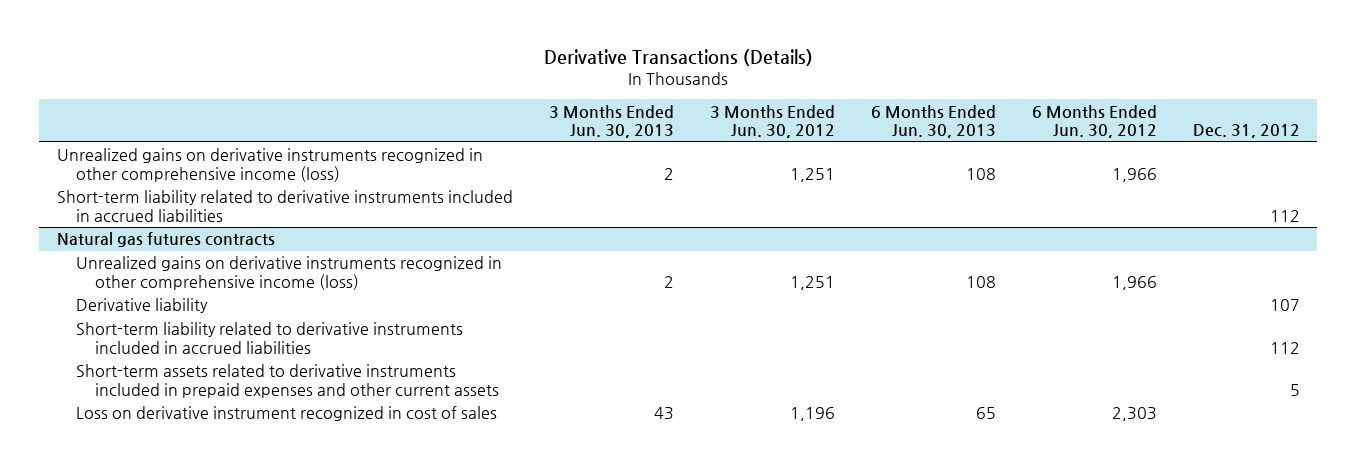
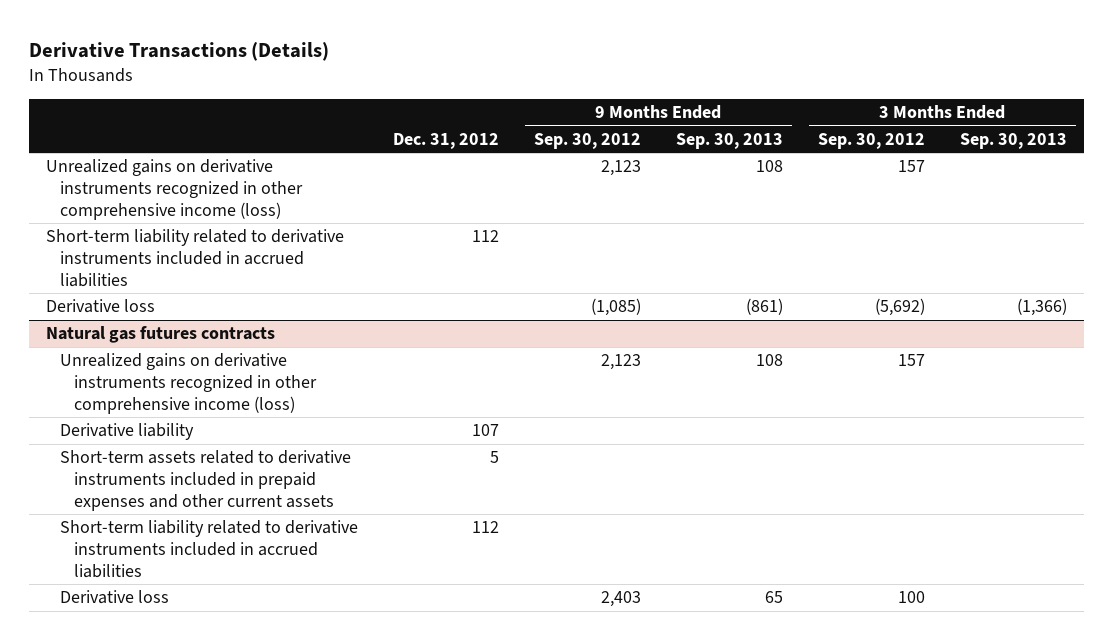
- | 3 Months Ended Jun. 30, 2013 | 3 Months Ended Jun. 30, 2012 | 6 Months Ended Jun. 30, 2013 | 6 Months Ended Jun. 30, 2012 | Dec. 31, 2012
+ | Dec. 31, 2012 | 9 Months Ended Sep. 30, 2012 | 9 Months Ended Sep. 30, 2013 | 3 Months Ended Sep. 30, 2012 | 3 Months Ended Sep. 30, 2013
+ Derivative loss | | (1,085) | (861) | (5,692) | (1,366)
@ Natural gas futures contracts
- Loss on derivative instrument recognized in cost of sales | 43 | 1,196 | 65 | 2,303 |
moved down: Short-term liability related to derivative instruments included in accrued liabilities | 112 | | | |
+ Derivative loss | | 2,403 | 65 | 100 |

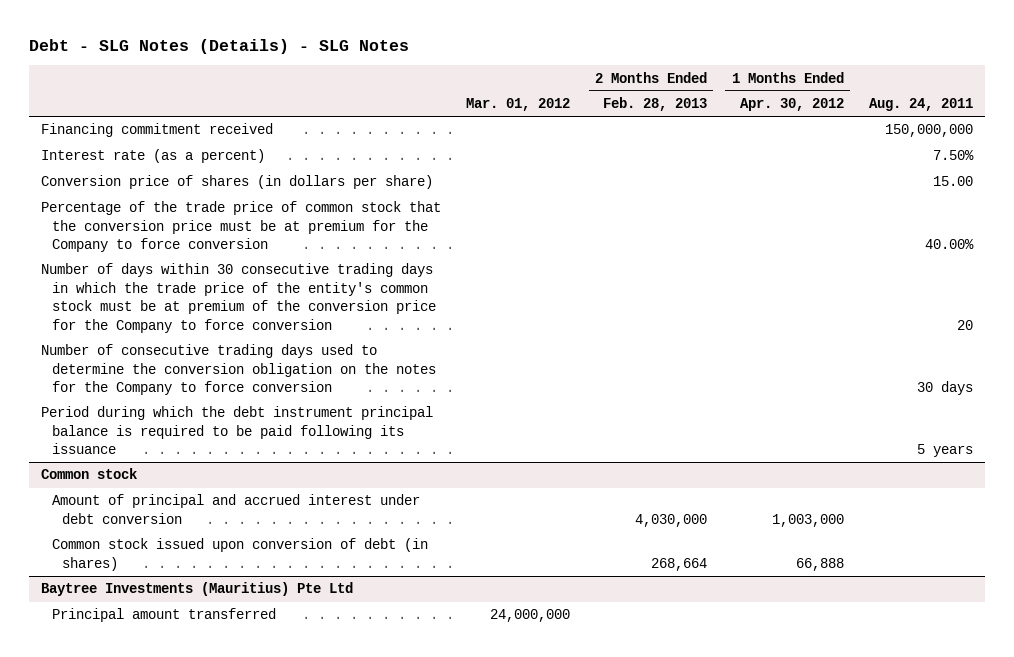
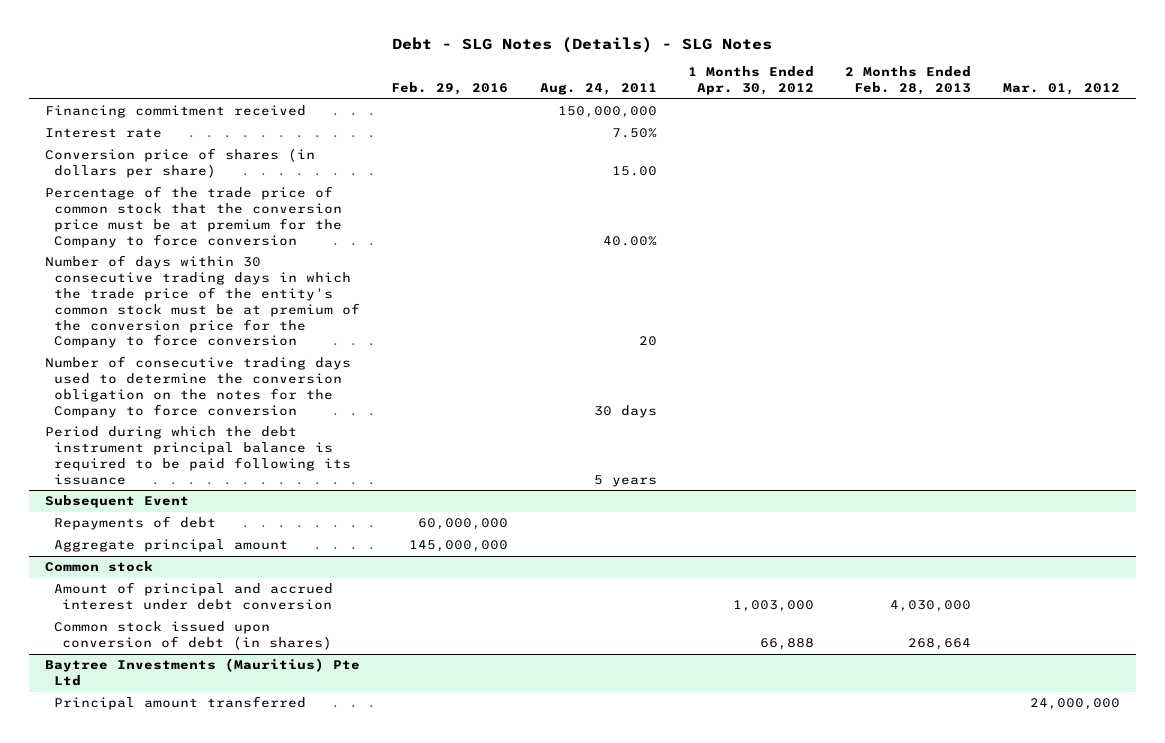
- | Mar. 01, 2012 | 2 Months Ended Feb. 28, 2013 | 1 Months Ended Apr. 30, 2012 | Aug. 24, 2011
+ | Feb. 29, 2016 | Aug. 24, 2011 | 1 Months Ended Apr. 30, 2012 | 2 Months Ended Feb. 28, 2013 | Mar. 01, 2012
- Interest rate (as a percent) | | | | 7.50%
+ Interest rate | | 7.50% | | |
+ Subsequent Event
+ Repayments of debt | 60,000,000 | | | |
+ Aggregate principal amount | 145,000,000 | | | |

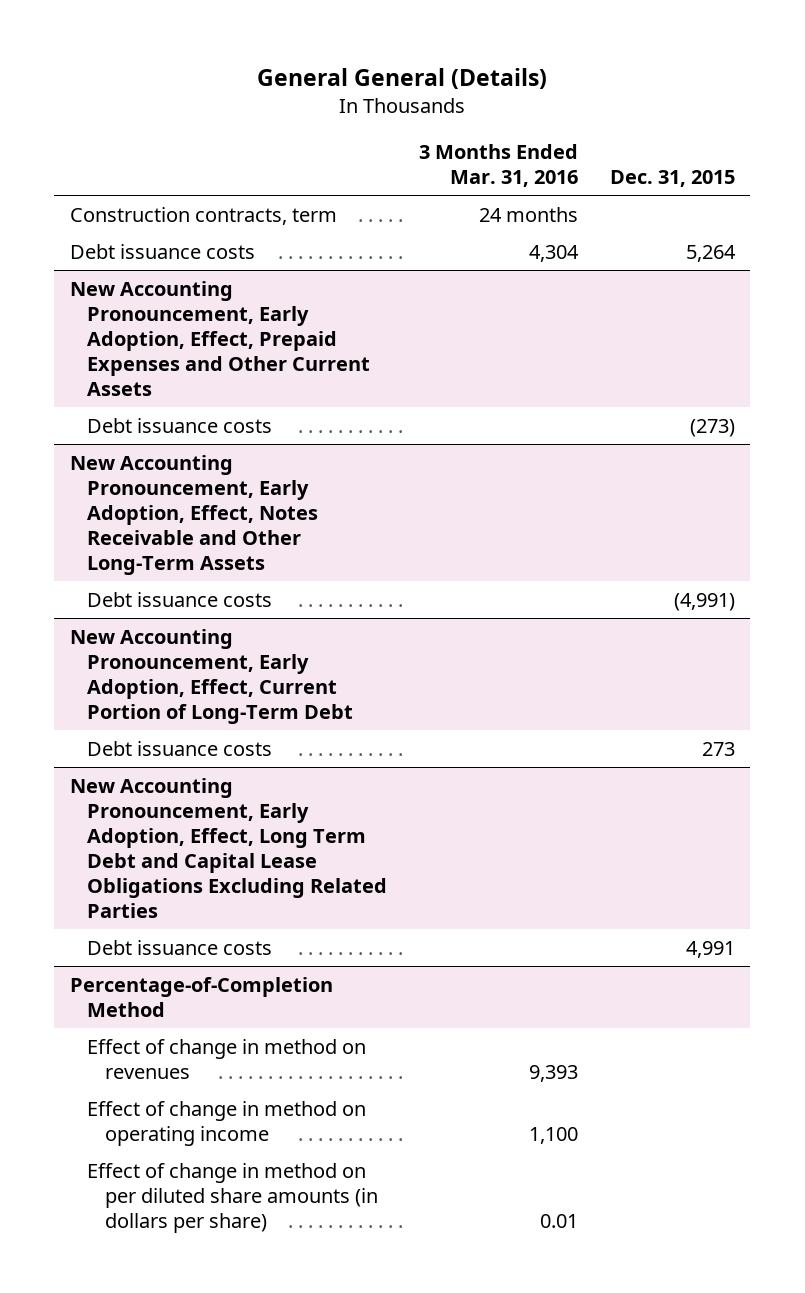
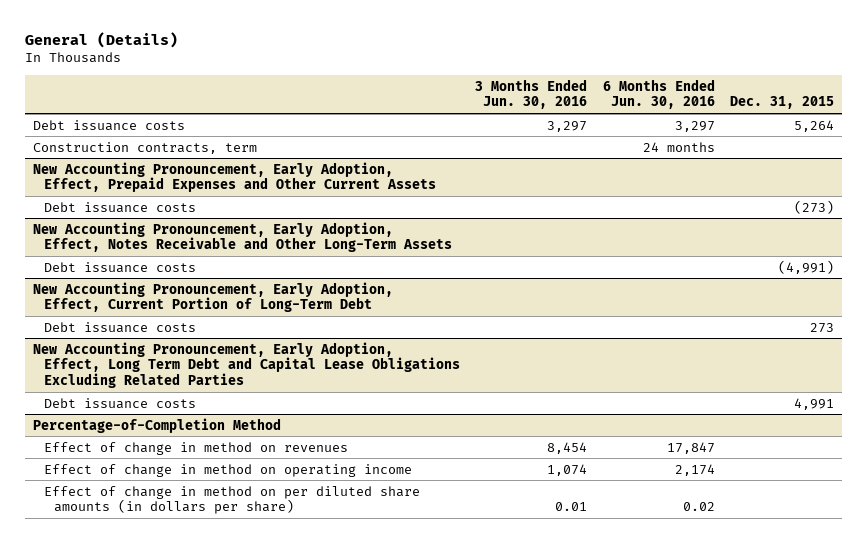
- General General (Details)
+ General (Details)
- | 3 Months Ended Mar. 31, 2016 | Dec. 31, 2015
+ | 3 Months Ended Jun. 30, 2016 | 6 Months Ended Jun. 30, 2016 | Dec. 31, 2015
moved down: Construction contracts, term | | 24 months |

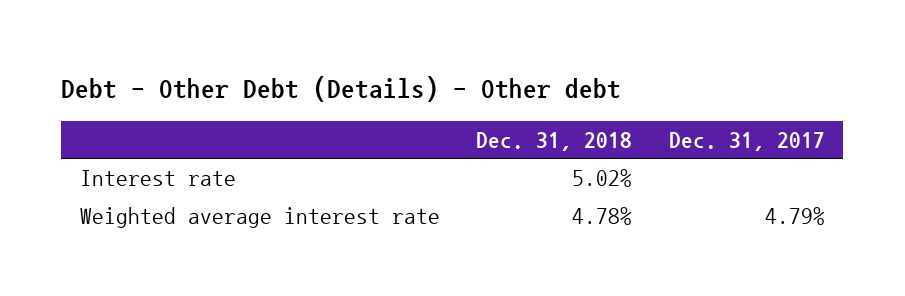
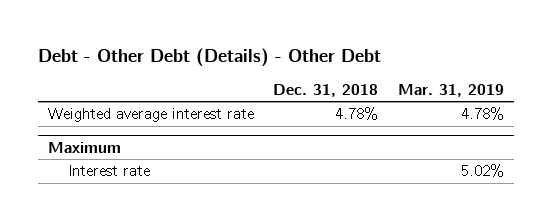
- Debt - Other Debt (Details) - Other debt
+ Debt - Other Debt (Details) - Other Debt
- | Dec. 31, 2018 | Dec. 31, 2017
+ | Dec. 31, 2018 | Mar. 31, 2019
- Interest rate | 5.02% |
+ Maximum
+ Interest rate | | 5.02%

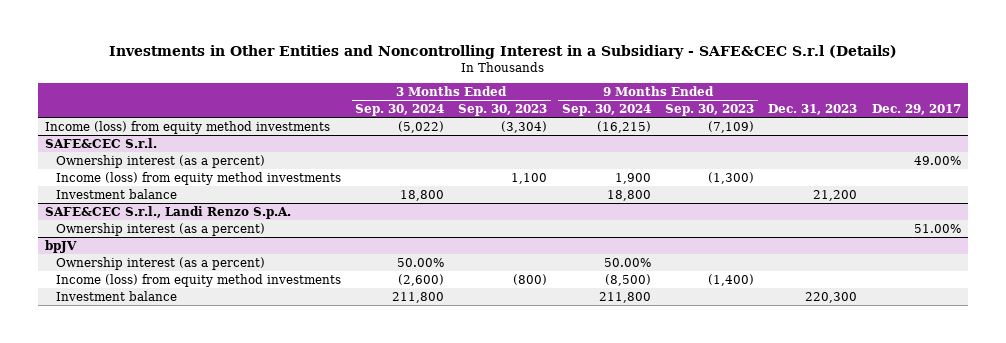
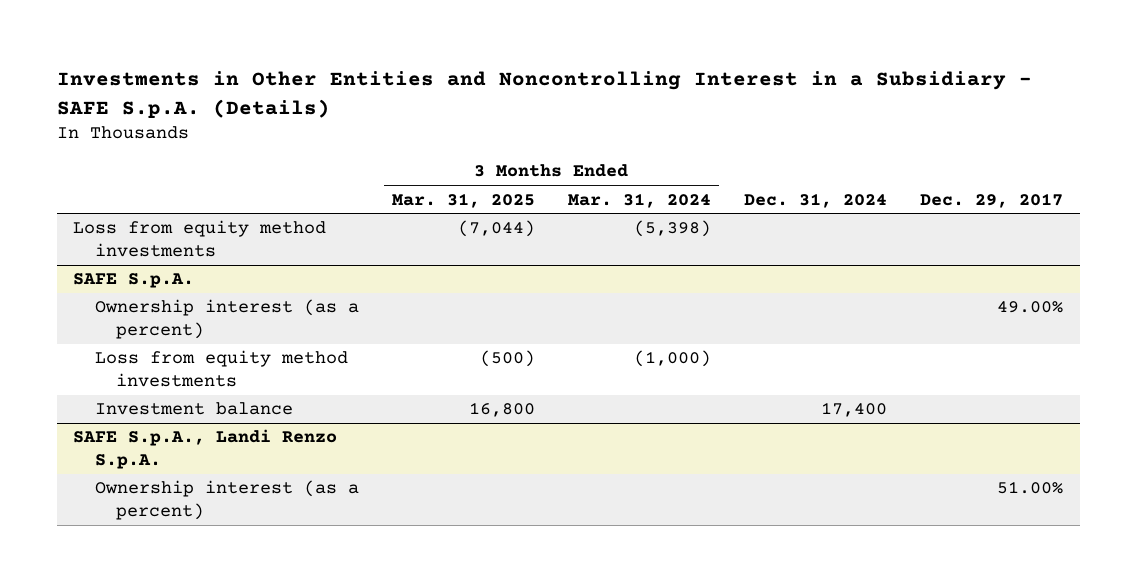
- Investments in Other Entities and Noncontrolling Interest in a Subsidiary - SAFE&CEC S.r.l (Details)
+ Investments in Other Entities and Noncontrolling Interest in a Subsidiary - SAFE S.p.A. (Details)
- | 3 Months Ended Sep. 30, 2024 | 3 Months Ended Sep. 30, 2023 | 9 Months Ended Sep. 30, 2024 | 9 Months Ended Sep. 30, 2023 | Dec. 31, 2023 | Dec. 29, 2017
+ | 3 Months Ended Mar. 31, 2025 | 3 Months Ended Mar. 31, 2024 | Dec. 31, 2024 | Dec. 29, 2017
- Income (loss) from equity method investments | (5,022) | (3,304) | (16,215) | (7,109) | |
- SAFE&CEC S.r.l.
+ Loss from equity method investments | (7,044) | (5,398) | |
+ SAFE S.p.A.
- Income (loss) from equity method investments | | 1,100 | 1,900 | (1,300) | |
+ Loss from equity method investments | (500) | (1,000) | |
- SAFE&CEC S.r.l., Landi Renzo S.p.A.
+ SAFE S.p.A., Landi Renzo S.p.A.
- bpJV
- Ownership interest (as a percent) | 50.00% | | 50.00% | | |
- Income (loss) from equity method investments | (2,600) | (800) | (8,500) | (1,400) | |
- Investment balance | 211,800 | | 211,800 | | 220,300 |

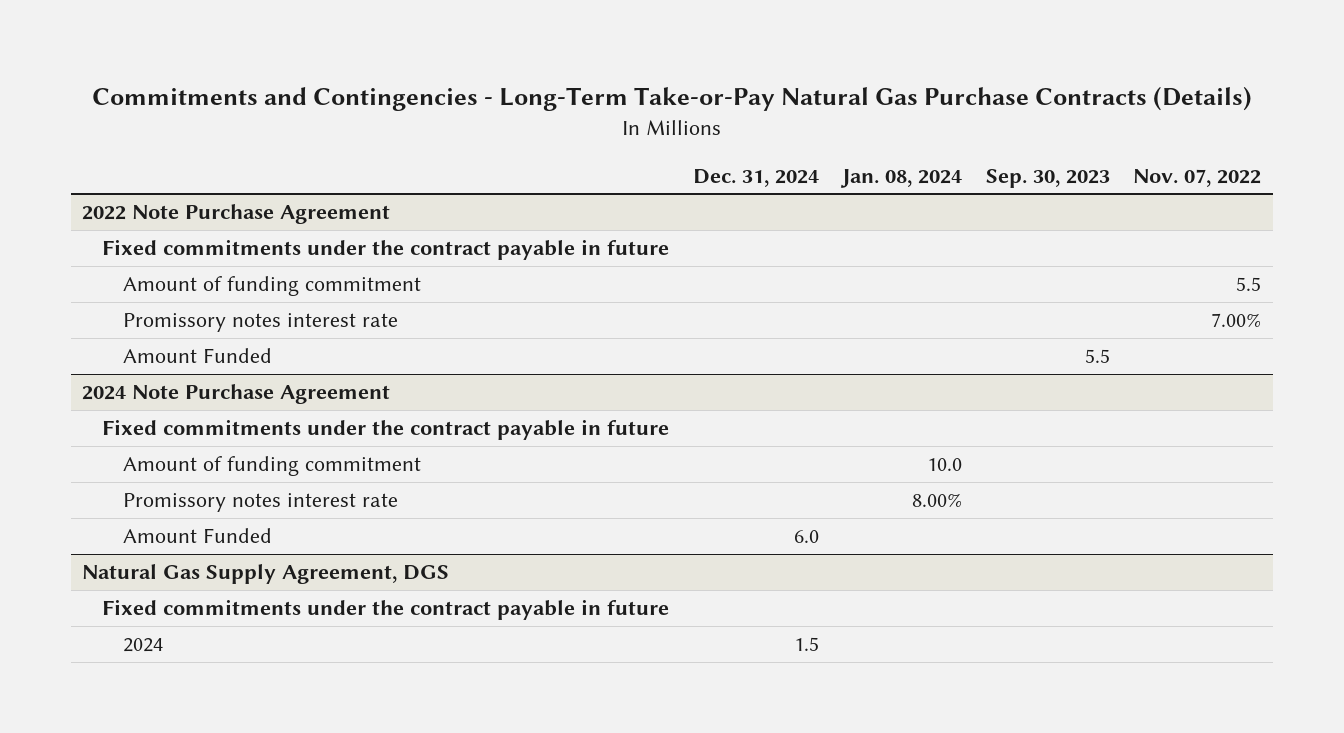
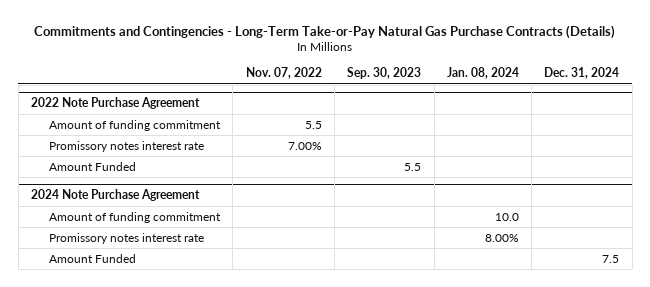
- | Dec. 31, 2024 | Jan. 08, 2024 | Sep. 30, 2023 | Nov. 07, 2022
+ | Nov. 07, 2022 | Sep. 30, 2023 | Jan. 08, 2024 | Dec. 31, 2024
@ 2022 Note Purchase Agreement
- Fixed commitments under the contract payable in future
@ 2024 Note Purchase Agreement
- Fixed commitments under the contract payable in future
- Amount Funded | 6.0 | | |
- Natural Gas Supply Agreement, DGS
- Fixed commitments under the contract payable in future
- 2024 | 1.5 | | |
@ 2024 Note Purchase Agreement
+ Amount Funded | | | | 7.5

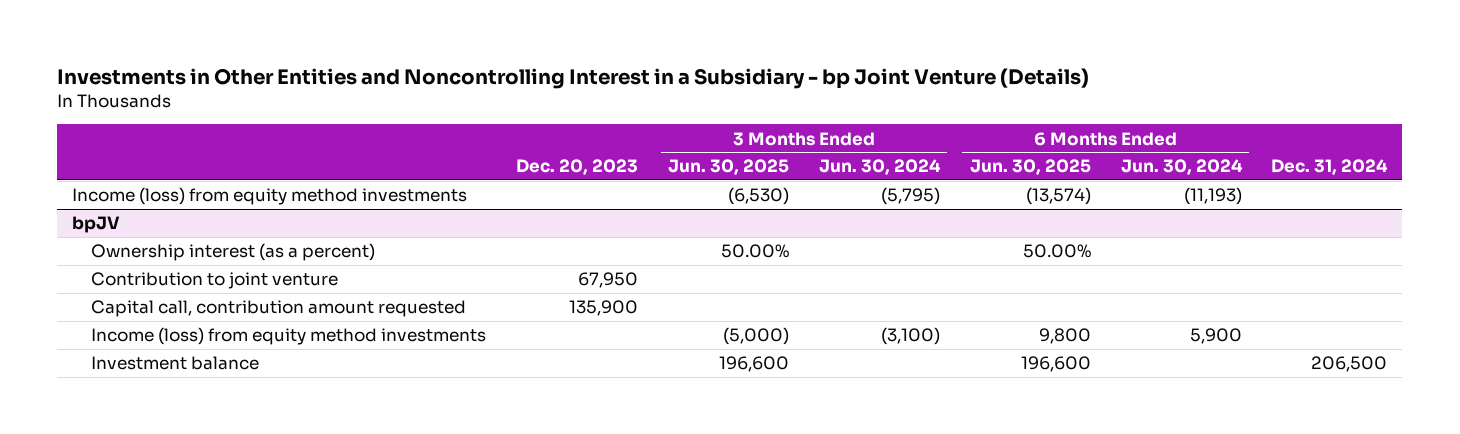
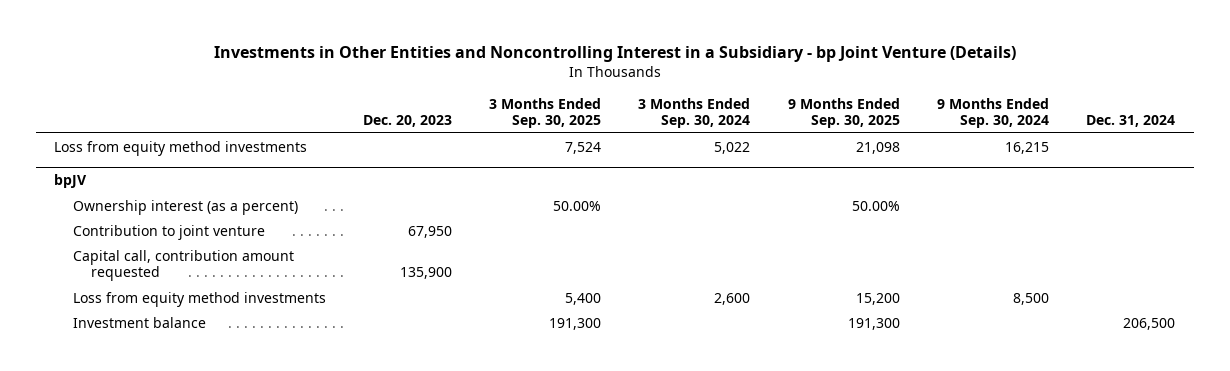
- | Dec. 20, 2023 | 3 Months Ended Jun. 30, 2025 | 3 Months Ended Jun. 30, 2024 | 6 Months Ended Jun. 30, 2025 | 6 Months Ended Jun. 30, 2024 | Dec. 31, 2024
+ | Dec. 20, 2023 | 3 Months Ended Sep. 30, 2025 | 3 Months Ended Sep. 30, 2024 | 9 Months Ended Sep. 30, 2025 | 9 Months Ended Sep. 30, 2024 | Dec. 31, 2024
- Income (loss) from equity method investments | | (6,530) | (5,795) | (13,574) | (11,193) |
+ Loss from equity method investments | | 7,524 | 5,022 | 21,098 | 16,215 |
@ bpJV
- Income (loss) from equity method investments | | (5,000) | (3,100) | 9,800 | 5,900 |
+ Loss from equity method investments | | 5,400 | 2,600 | 15,200 | 8,500 |

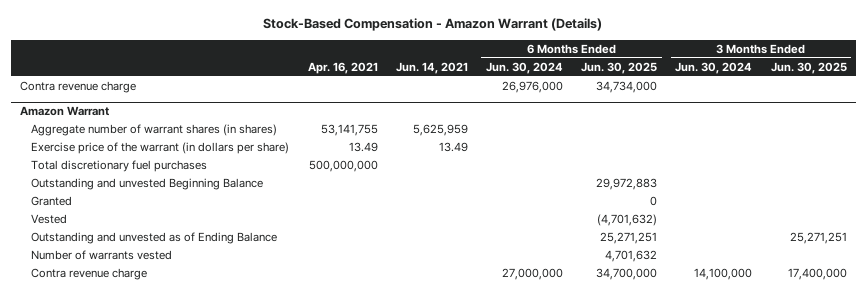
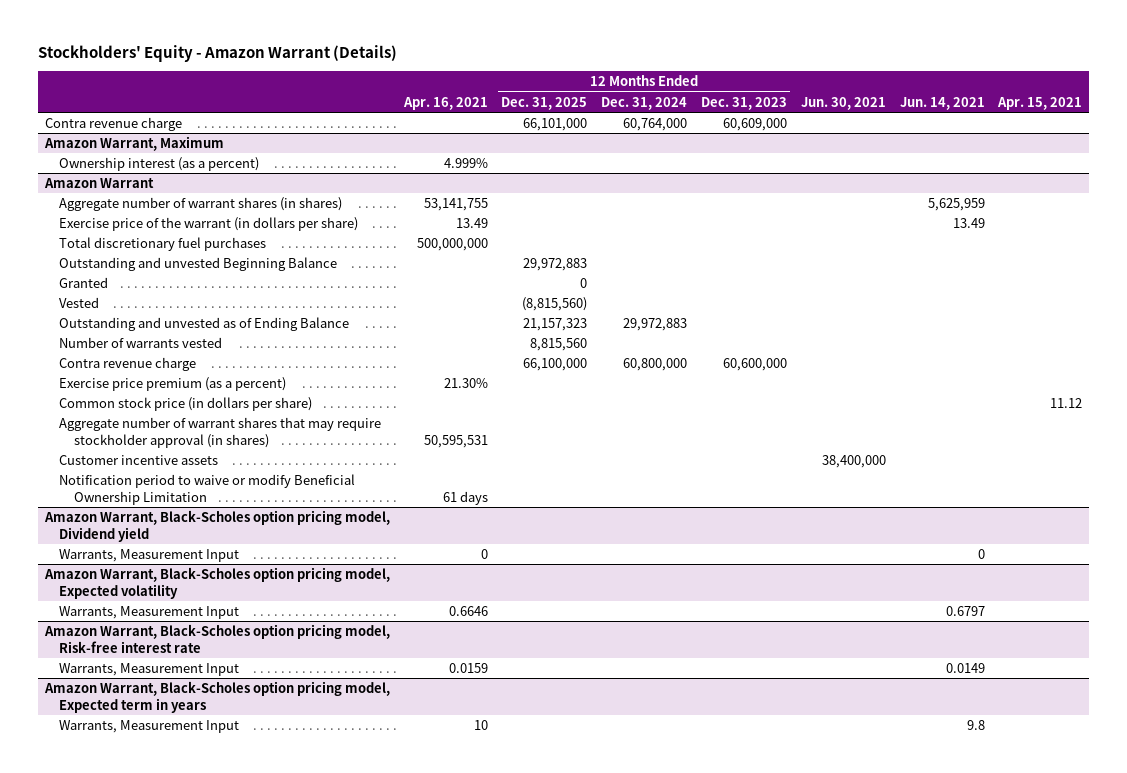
- Stock-Based Compensation - Amazon Warrant (Details)
+ Stockholders' Equity - Amazon Warrant (Details)
- | Apr. 16, 2021 | Jun. 14, 2021 | 6 Months Ended Jun. 30, 2024 | 6 Months Ended Jun. 30, 2025 | 3 Months Ended Jun. 30, 2024 | 3 Months Ended Jun. 30, 2025
+ | Apr. 16, 2021 | 12 Months Ended Dec. 31, 2025 | 12 Months Ended Dec. 31, 2024 | 12 Months Ended Dec. 31, 2023 | Jun. 30, 2021 | Jun. 14, 2021 | Apr. 15, 2021
+ Amazon Warrant, Maximum
+ Ownership interest (as a percent) | 4.999% | | | | | |
@ Amazon Warrant
+ Exercise price premium (as a percent) | 21.30% | | | | | |
+ Common stock price (in dollars per share) | | | | | | | 11.12
+ Aggregate number of warrant shares that may require stockholder approval (in shares) | 50,595,531 | | | | | |
+ Customer incentive assets | | | | | 38,400,000 | |
+ Notification period to waive or modify Beneficial Ownership Limitation | 61 days | | | | | |
+ Amazon Warrant, Black-Scholes option pricing model, Dividend yield
+ Warrants, Measurement Input | 0 | | | | | 0 |
+ Amazon Warrant, Black-Scholes option pricing model, Expected volatility
+ Warrants, Measurement Input | 0.6646 | | | | | 0.6797 |
+ Amazon Warrant, Black-Scholes option pricing model, Risk-free interest rate
+ Warrants, Measurement Input | 0.0159 | | | | | 0.0149 |
+ Amazon Warrant, Black-Scholes option pricing model, Expected term in years
+ Warrants, Measurement Input | 10 | | | | | 9.8 |

